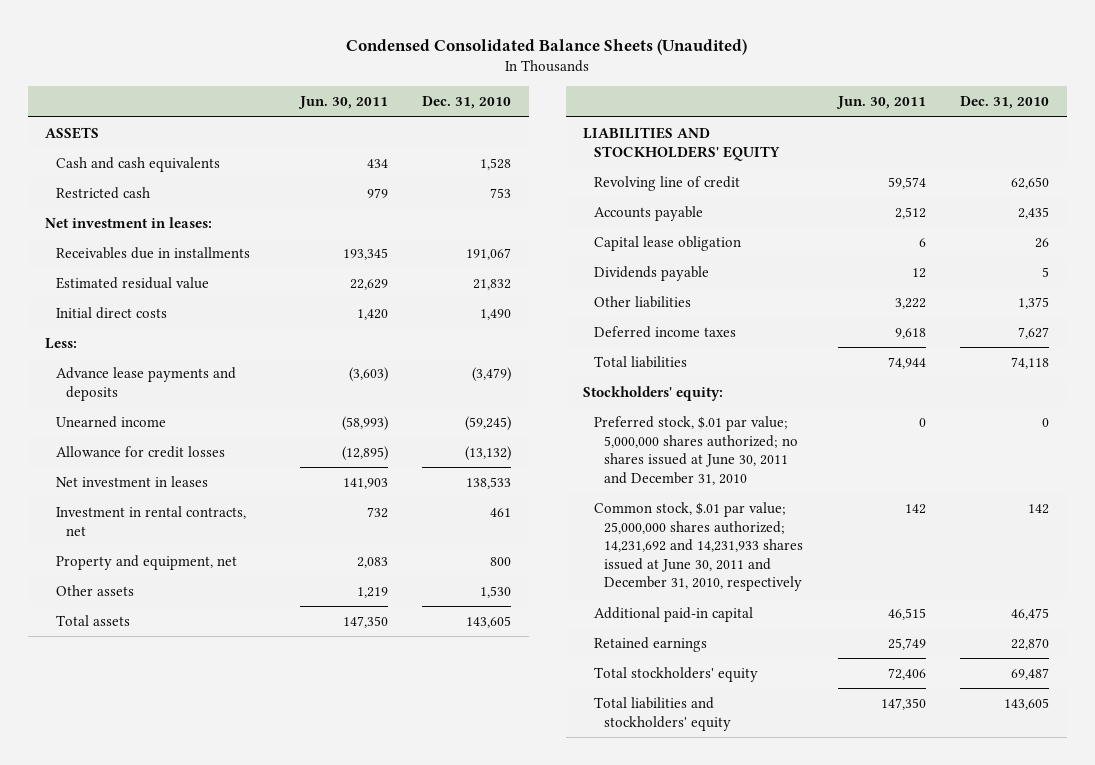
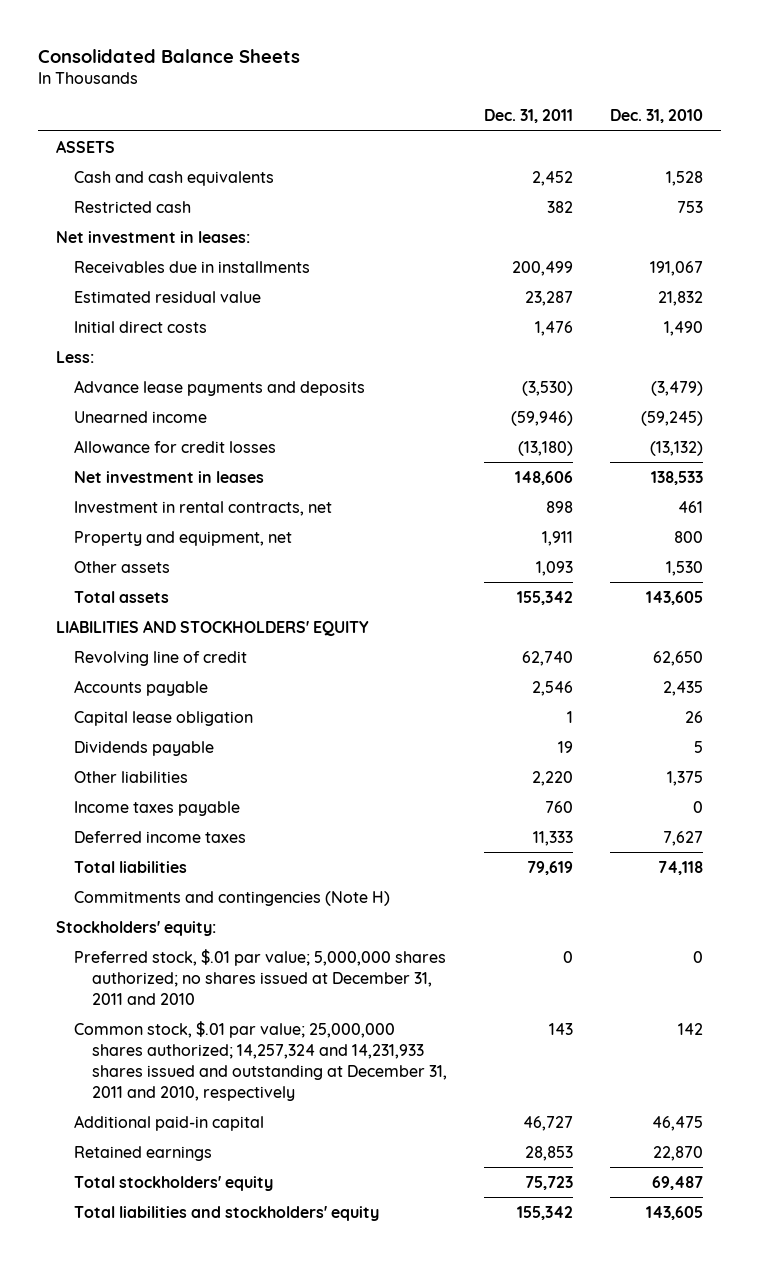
- Condensed Consolidated Balance Sheets (Unaudited)
+ Consolidated Balance Sheets
- | Jun. 30, 2011 | Dec. 31, 2010
+ | Dec. 31, 2011 | Dec. 31, 2010
+ Income taxes payable | 760 | 0
+ Commitments and contingencies (Note H)
- Preferred stock, $.01 par value; 5,000,000 shares authorized; no shares issued at June 30, 2011 and December 31, 2010 | 0 | 0
- Common stock, $.01 par value; 25,000,000 shares authorized; 14,231,692 and 14,231,933 shares issued at June 30, 2011 and December 31, 2010, respectively | 142 | 142
+ Preferred stock, $.01 par value; 5,000,000 shares authorized; no shares issued at December 31, 2011 and 2010 | 0 | 0
+ Common stock, $.01 par value; 25,000,000 shares authorized; 14,257,324 and 14,231,933 shares issued and outstanding at December 31, 2011 and 2010, respectively | 143 | 142

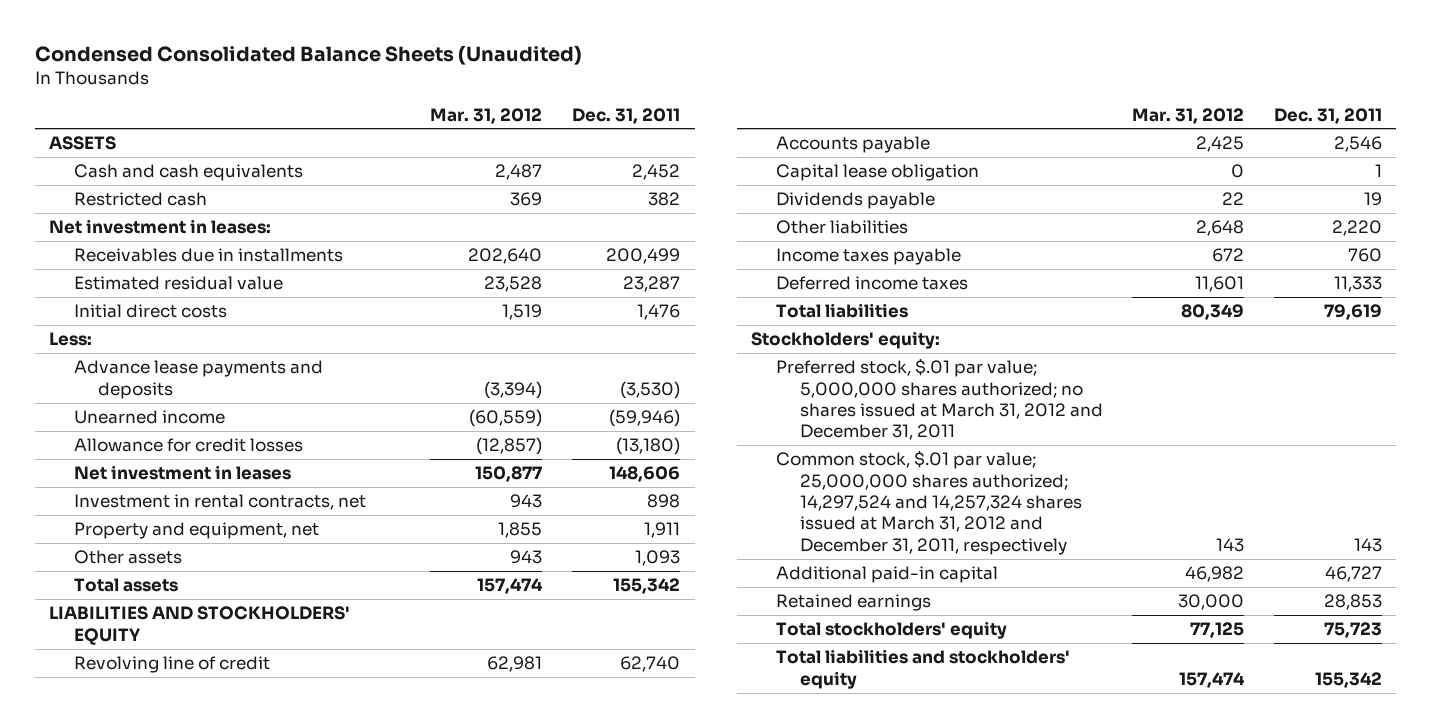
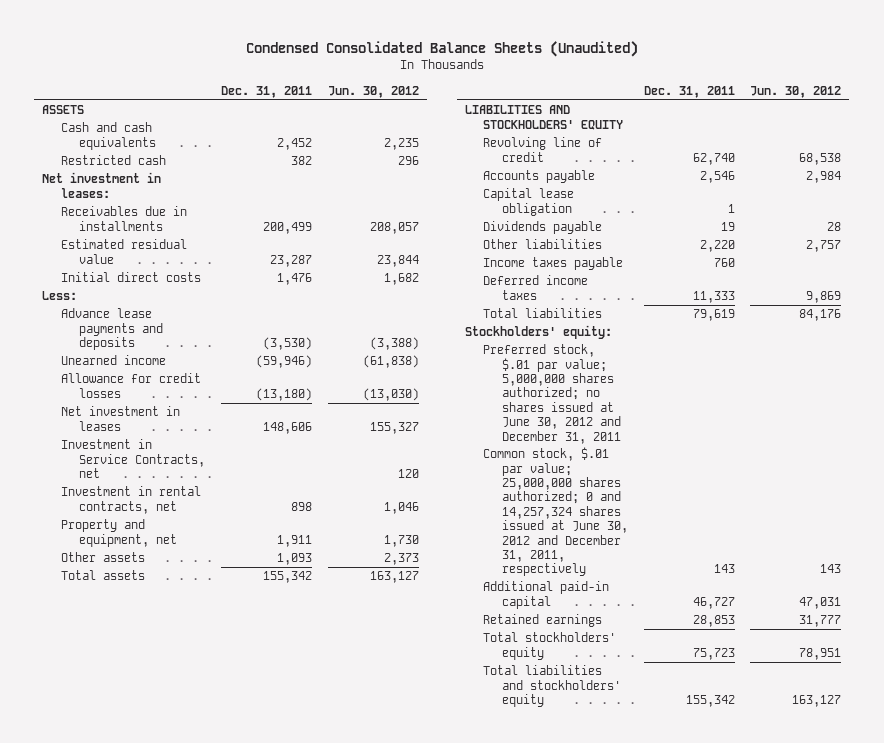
- | Mar. 31, 2012 | Dec. 31, 2011
+ | Dec. 31, 2011 | Jun. 30, 2012
+ Investment in Service Contracts, net | | 120
- Preferred stock, $.01 par value; 5,000,000 shares authorized; no shares issued at March 31, 2012 and December 31, 2011
- Common stock, $.01 par value; 25,000,000 shares authorized; 14,297,524 and 14,257,324 shares issued at March 31, 2012 and December 31, 2011, respectively | 143 | 143
+ Preferred stock, $.01 par value; 5,000,000 shares authorized; no shares issued at June 30, 2012 and December 31, 2011
+ Common stock, $.01 par value; 25,000,000 shares authorized; 0 and 14,257,324 shares issued at June 30, 2012 and December 31, 2011, respectively | 143 | 143

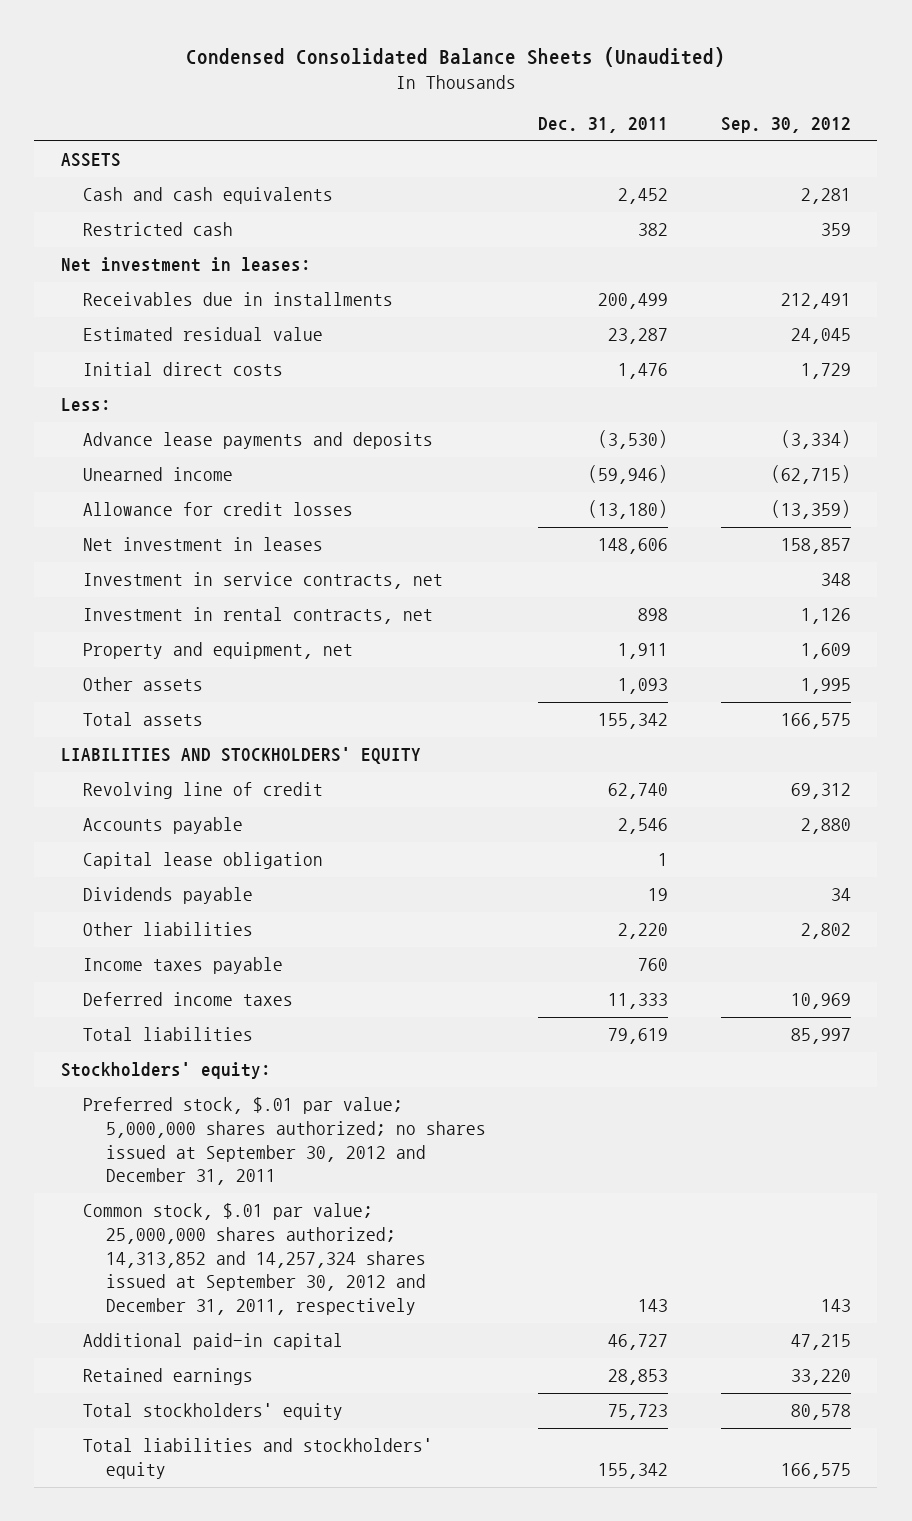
- | Dec. 31, 2011 | Jun. 30, 2012
+ | Dec. 31, 2011 | Sep. 30, 2012
- Investment in Service Contracts, net | | 120
+ Investment in service contracts, net | | 348
- Preferred stock, $.01 par value; 5,000,000 shares authorized; no shares issued at June 30, 2012 and December 31, 2011
- Common stock, $.01 par value; 25,000,000 shares authorized; 0 and 14,257,324 shares issued at June 30, 2012 and December 31, 2011, respectively | 143 | 143
+ Preferred stock, $.01 par value; 5,000,000 shares authorized; no shares issued at September 30, 2012 and December 31, 2011
+ Common stock, $.01 par value; 25,000,000 shares authorized; 14,313,852 and 14,257,324 shares issued at September 30, 2012 and December 31, 2011, respectively | 143 | 143

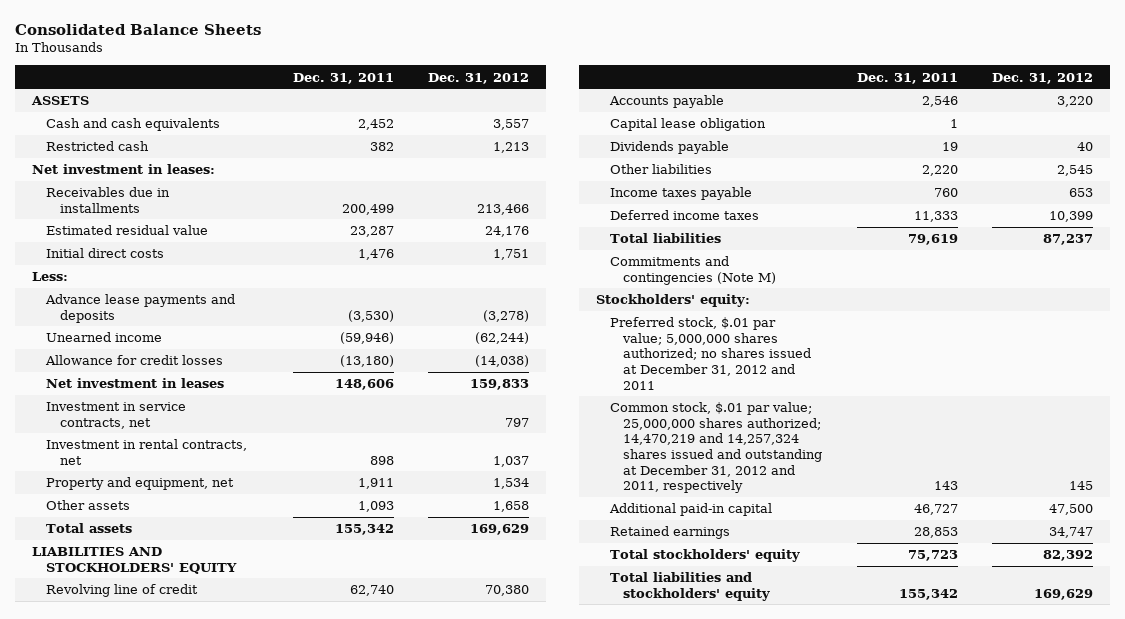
- Condensed Consolidated Balance Sheets (Unaudited)
+ Consolidated Balance Sheets
- | Dec. 31, 2011 | Sep. 30, 2012
+ | Dec. 31, 2011 | Dec. 31, 2012
+ Commitments and contingencies (Note M)
- Preferred stock, $.01 par value; 5,000,000 shares authorized; no shares issued at September 30, 2012 and December 31, 2011
- Common stock, $.01 par value; 25,000,000 shares authorized; 14,313,852 and 14,257,324 shares issued at September 30, 2012 and December 31, 2011, respectively | 143 | 143
+ Preferred stock, $.01 par value; 5,000,000 shares authorized; no shares issued at December 31, 2012 and 2011
+ Common stock, $.01 par value; 25,000,000 shares authorized; 14,470,219 and 14,257,324 shares issued and outstanding at December 31, 2012 and 2011, respectively | 143 | 145

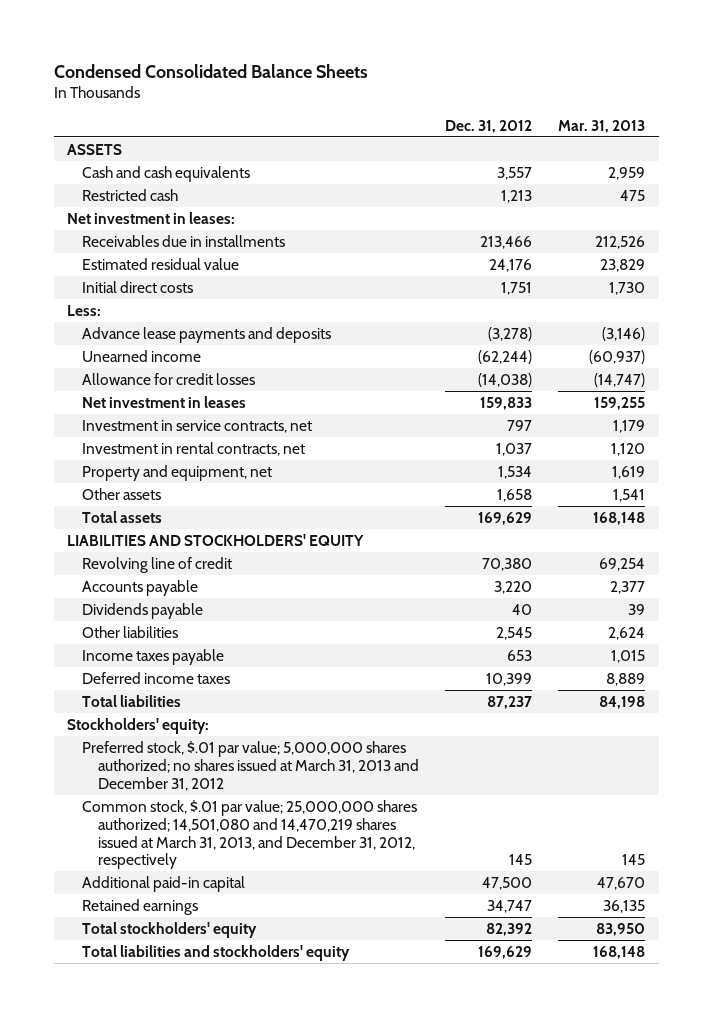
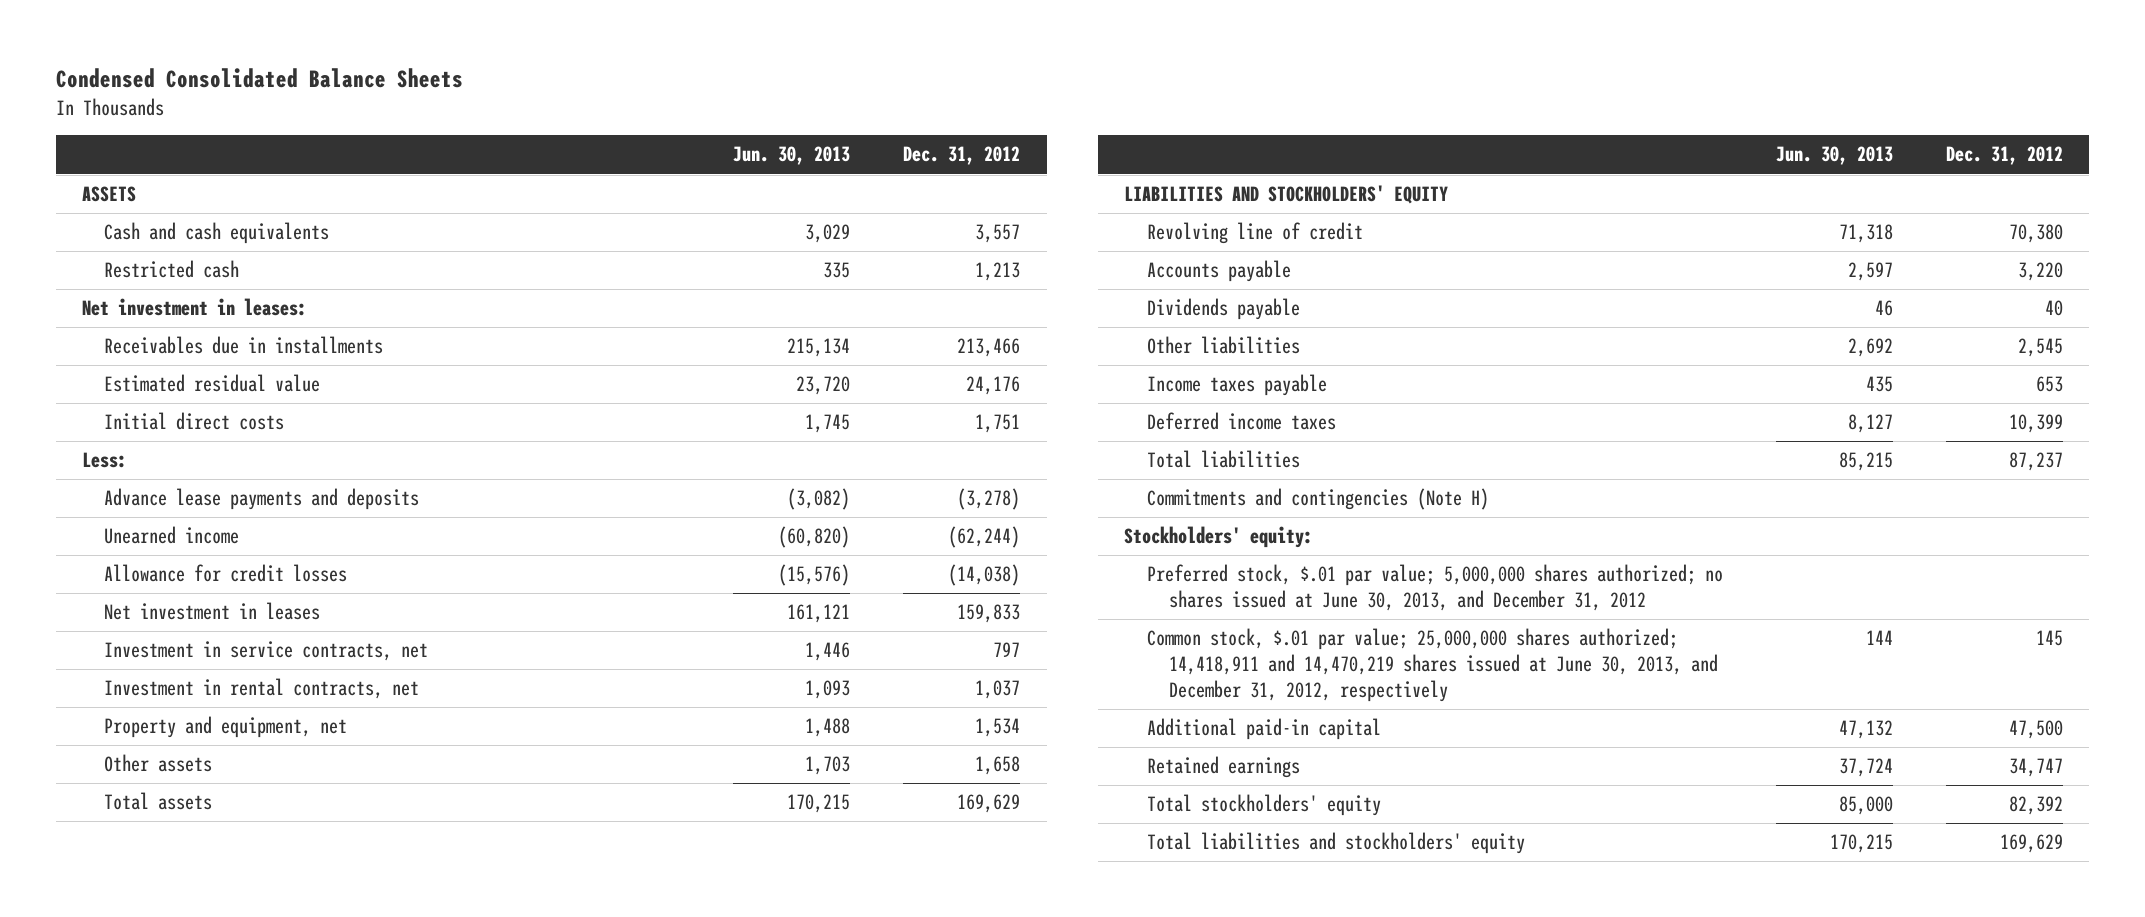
- | Dec. 31, 2012 | Mar. 31, 2013
+ | Jun. 30, 2013 | Dec. 31, 2012
+ Commitments and contingencies (Note H)
- Preferred stock, $.01 par value; 5,000,000 shares authorized; no shares issued at March 31, 2013 and December 31, 2012
- Common stock, $.01 par value; 25,000,000 shares authorized; 14,501,080 and 14,470,219 shares issued at March 31, 2013, and December 31, 2012, respectively | 145 | 145
+ Preferred stock, $.01 par value; 5,000,000 shares authorized; no shares issued at June 30, 2013, and December 31, 2012
+ Common stock, $.01 par value; 25,000,000 shares authorized; 14,418,911 and 14,470,219 shares issued at June 30, 2013, and December 31, 2012, respectively | 144 | 145

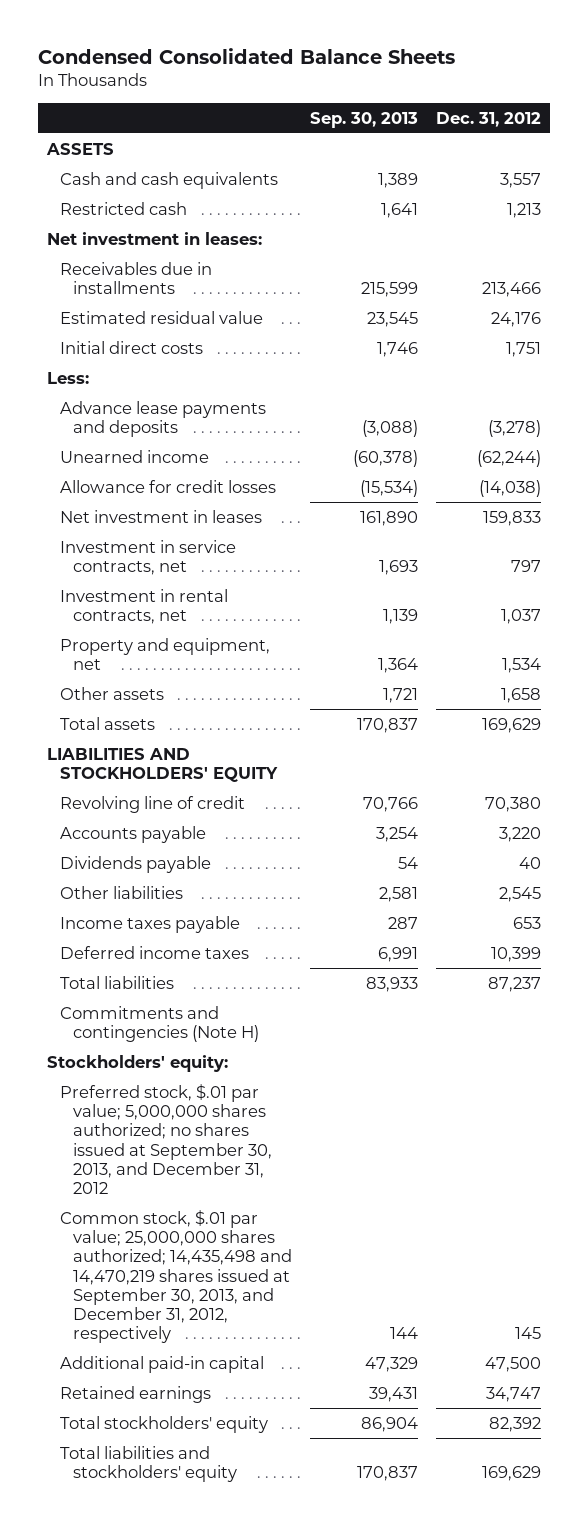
- | Jun. 30, 2013 | Dec. 31, 2012
+ | Sep. 30, 2013 | Dec. 31, 2012
- Preferred stock, $.01 par value; 5,000,000 shares authorized; no shares issued at June 30, 2013, and December 31, 2012
- Common stock, $.01 par value; 25,000,000 shares authorized; 14,418,911 and 14,470,219 shares issued at June 30, 2013, and December 31, 2012, respectively | 144 | 145
+ Preferred stock, $.01 par value; 5,000,000 shares authorized; no shares issued at September 30, 2013, and December 31, 2012
+ Common stock, $.01 par value; 25,000,000 shares authorized; 14,435,498 and 14,470,219 shares issued at September 30, 2013, and December 31, 2012, respectively | 144 | 145

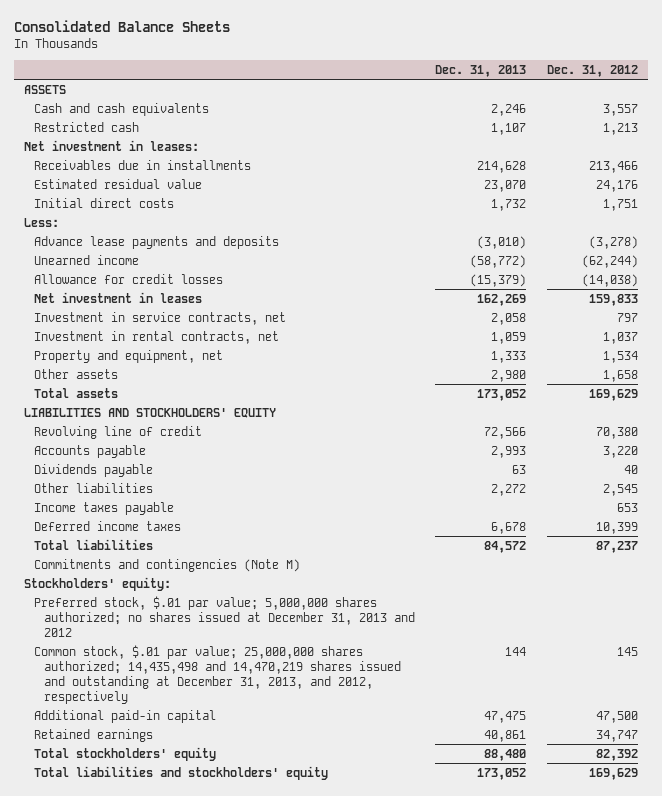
- Condensed Consolidated Balance Sheets
+ Consolidated Balance Sheets
- | Sep. 30, 2013 | Dec. 31, 2012
+ | Dec. 31, 2013 | Dec. 31, 2012
- Commitments and contingencies (Note H)
+ Commitments and contingencies (Note M)
- Preferred stock, $.01 par value; 5,000,000 shares authorized; no shares issued at September 30, 2013, and December 31, 2012
- Common stock, $.01 par value; 25,000,000 shares authorized; 14,435,498 and 14,470,219 shares issued at September 30, 2013, and December 31, 2012, respectively | 144 | 145
+ Preferred stock, $.01 par value; 5,000,000 shares authorized; no shares issued at December 31, 2013 and 2012
+ Common stock, $.01 par value; 25,000,000 shares authorized; 14,435,498 and 14,470,219 shares issued and outstanding at December 31, 2013, and 2012, respectively | 144 | 145

